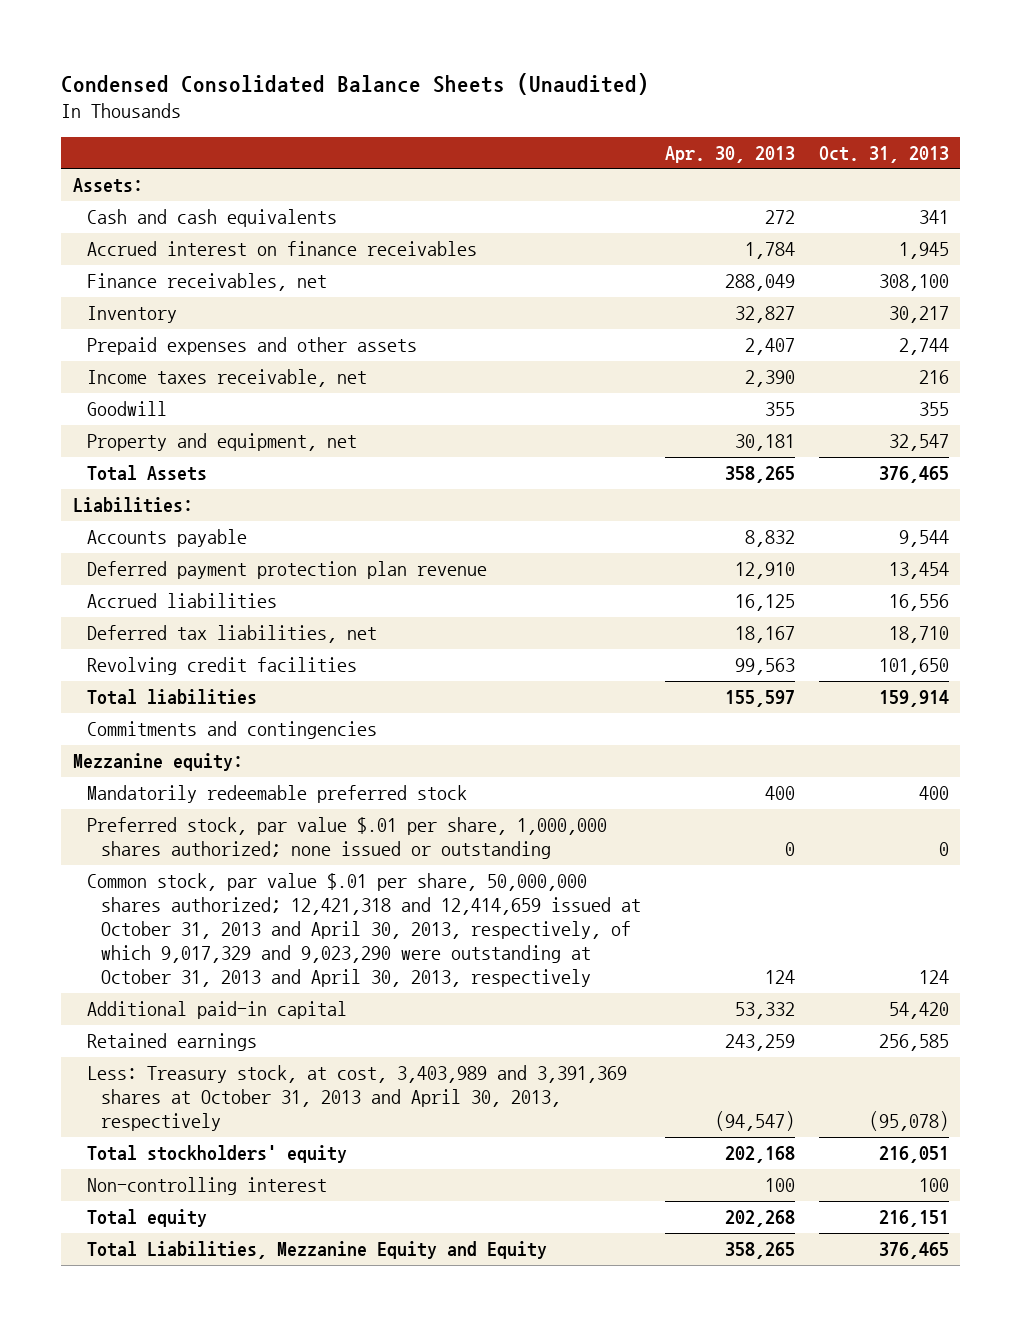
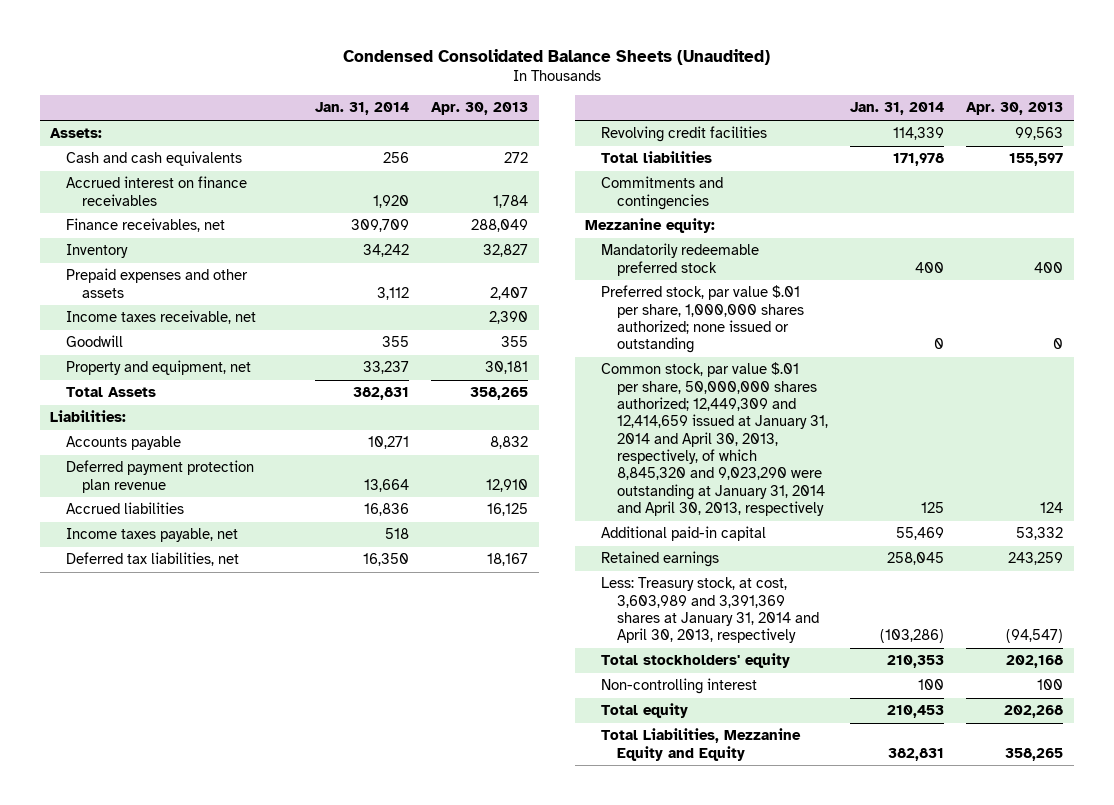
- | Apr. 30, 2013 | Oct. 31, 2013
+ | Jan. 31, 2014 | Apr. 30, 2013
+ Income taxes payable, net | 518 |
- Common stock, par value $.01 per share, 50,000,000 shares authorized; 12,421,318 and 12,414,659 issued at October 31, 2013 and April 30, 2013, respectively, of which 9,017,329 and 9,023,290 were outstanding at October 31, 2013 and April 30, 2013, respectively | 124 | 124
+ Common stock, par value $.01 per share, 50,000,000 shares authorized; 12,449,309 and 12,414,659 issued at January 31, 2014 and April 30, 2013, respectively, of which 8,845,320 and 9,023,290 were outstanding at January 31, 2014 and April 30, 2013, respectively | 125 | 124
- Less: Treasury stock, at cost, 3,403,989 and 3,391,369 shares at October 31, 2013 and April 30, 2013, respectively | (94,547) | (95,078)
+ Less: Treasury stock, at cost, 3,603,989 and 3,391,369 shares at January 31, 2014 and April 30, 2013, respectively | (103,286) | (94,547)

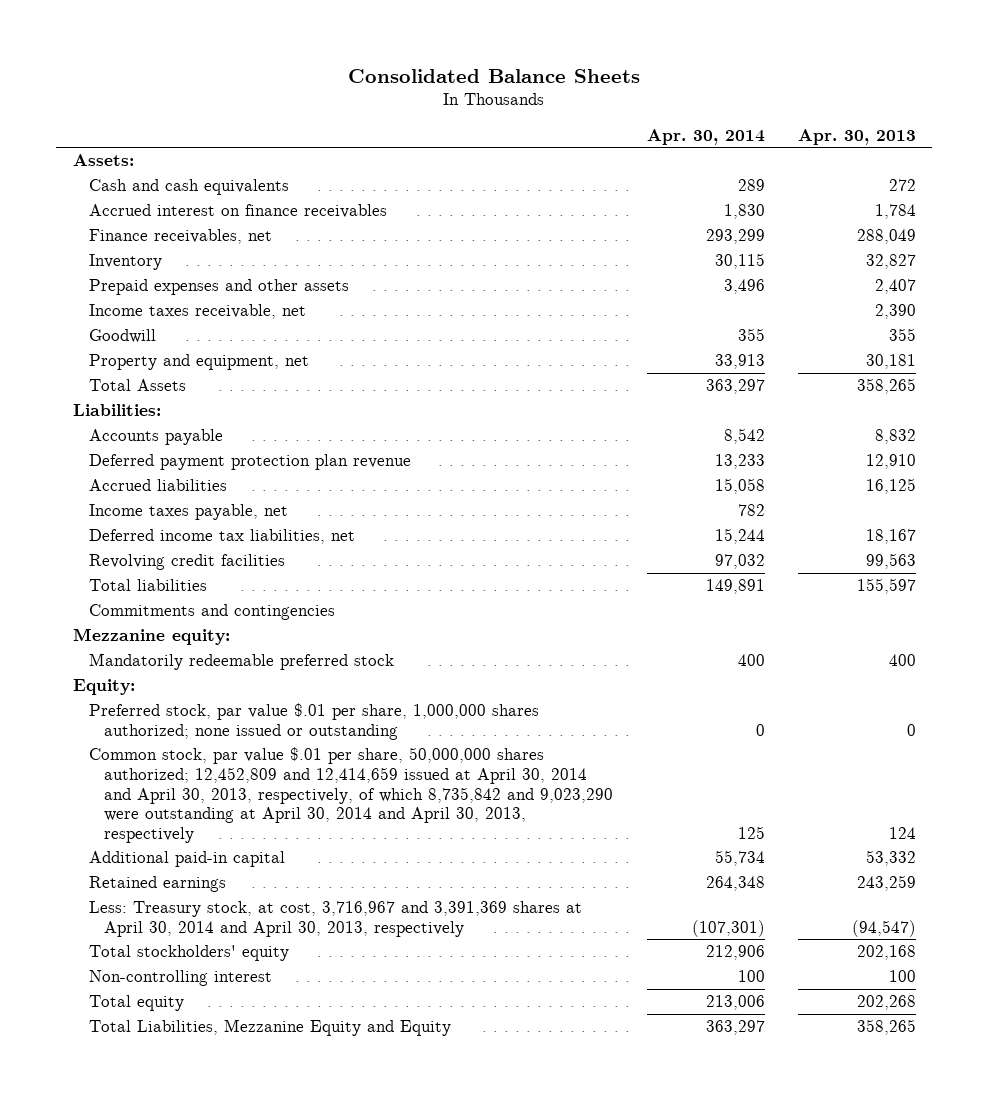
- Condensed Consolidated Balance Sheets (Unaudited)
+ Consolidated Balance Sheets
- | Jan. 31, 2014 | Apr. 30, 2013
+ | Apr. 30, 2014 | Apr. 30, 2013
- Deferred tax liabilities, net | 16,350 | 18,167
+ Deferred income tax liabilities, net | 15,244 | 18,167
+ Equity:
- Common stock, par value $.01 per share, 50,000,000 shares authorized; 12,449,309 and 12,414,659 issued at January 31, 2014 and April 30, 2013, respectively, of which 8,845,320 and 9,023,290 were outstanding at January 31, 2014 and April 30, 2013, respectively | 125 | 124
+ Common stock, par value $.01 per share, 50,000,000 shares authorized; 12,452,809 and 12,414,659 issued at April 30, 2014 and April 30, 2013, respectively, of which 8,735,842 and 9,023,290 were outstanding at April 30, 2014 and April 30, 2013, respectively | 125 | 124
- Less: Treasury stock, at cost, 3,603,989 and 3,391,369 shares at January 31, 2014 and April 30, 2013, respectively | (103,286) | (94,547)
+ Less: Treasury stock, at cost, 3,716,967 and 3,391,369 shares at April 30, 2014 and April 30, 2013, respectively | (107,301) | (94,547)

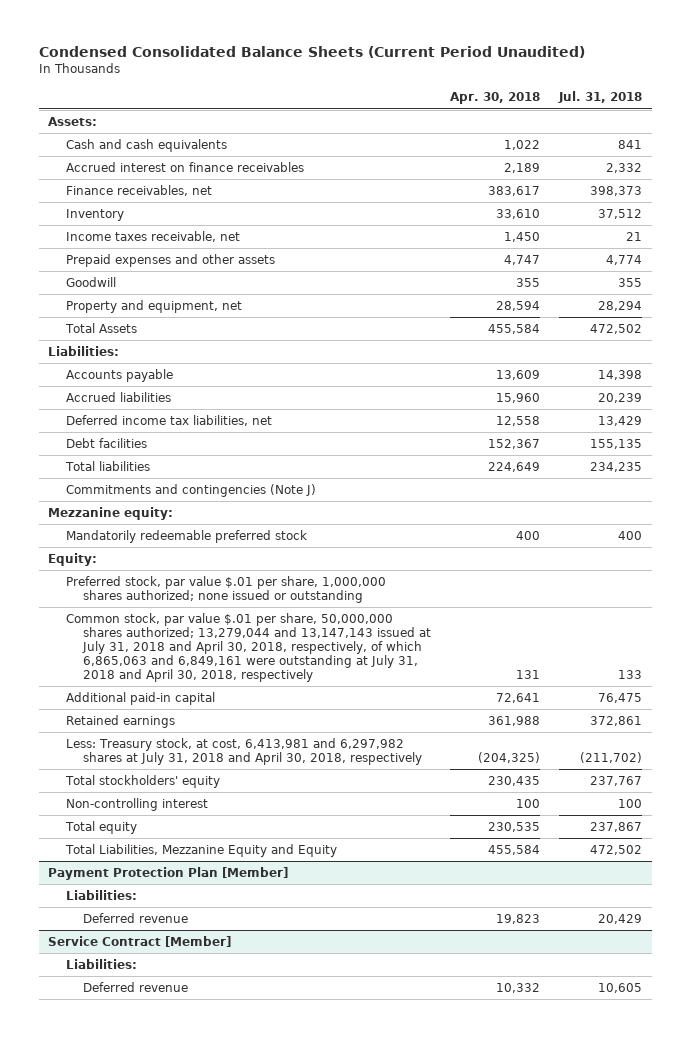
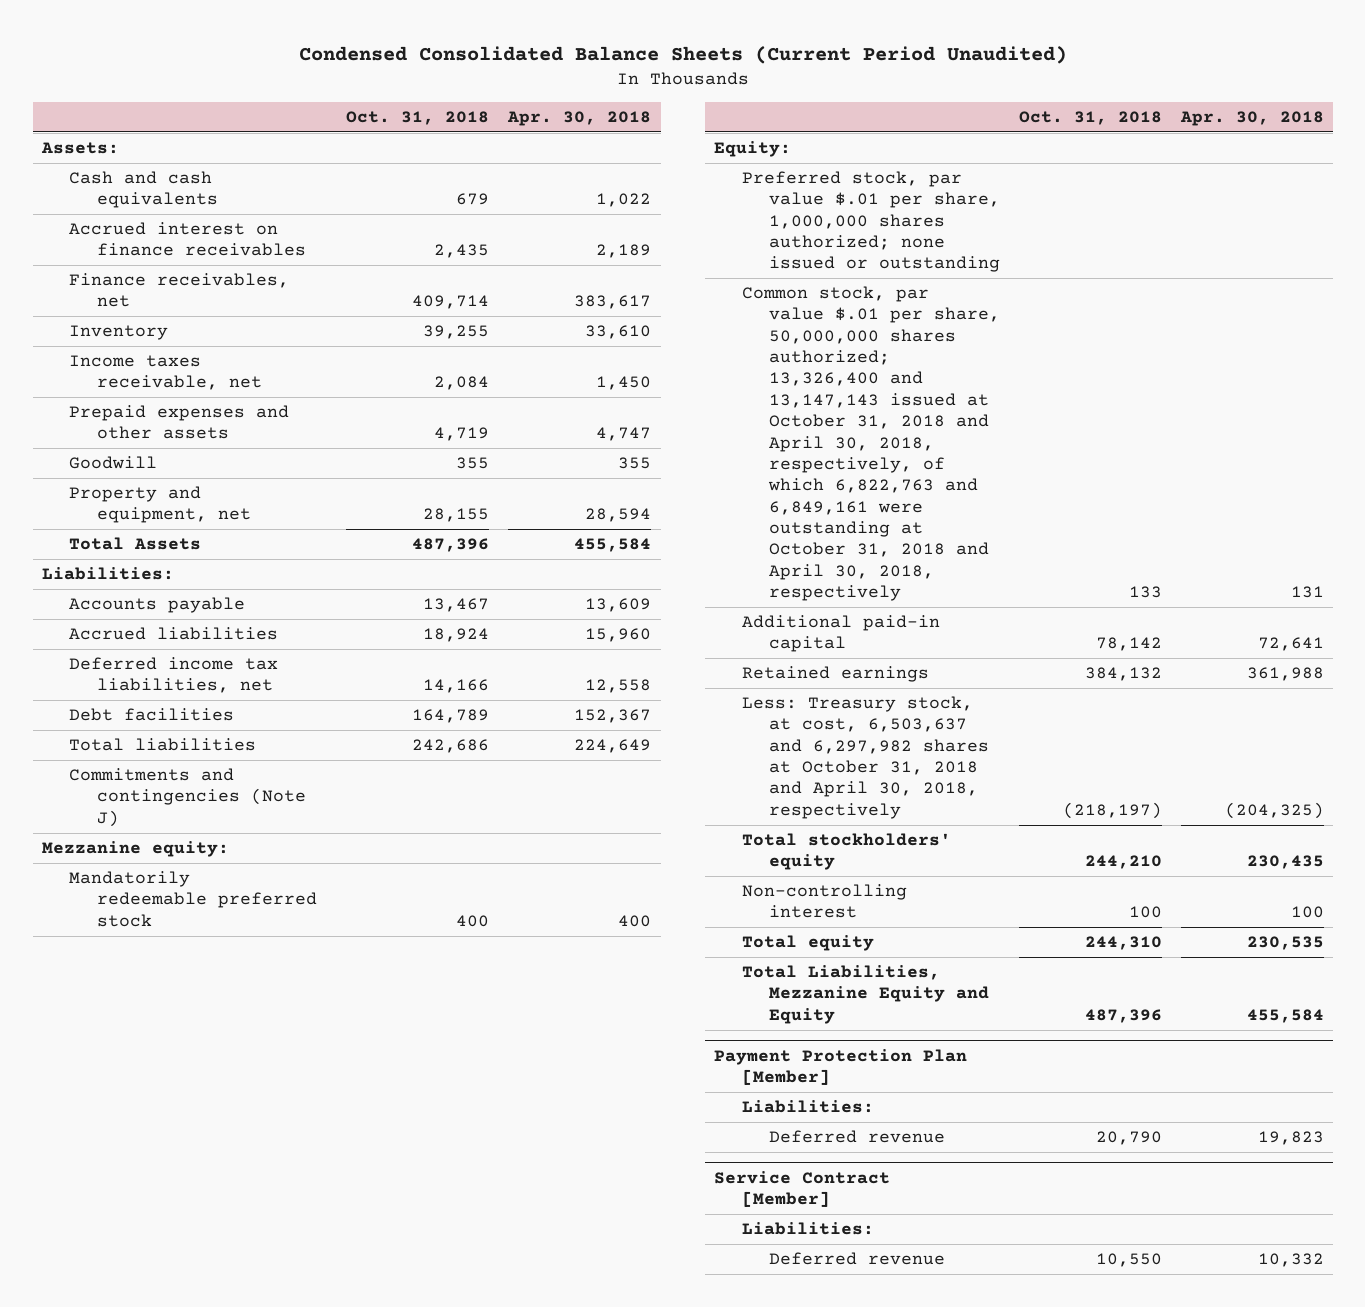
- | Apr. 30, 2018 | Jul. 31, 2018
+ | Oct. 31, 2018 | Apr. 30, 2018
- Common stock, par value $.01 per share, 50,000,000 shares authorized; 13,279,044 and 13,147,143 issued at July 31, 2018 and April 30, 2018, respectively, of which 6,865,063 and 6,849,161 were outstanding at July 31, 2018 and April 30, 2018, respectively | 131 | 133
+ Common stock, par value $.01 per share, 50,000,000 shares authorized; 13,326,400 and 13,147,143 issued at October 31, 2018 and April 30, 2018, respectively, of which 6,822,763 and 6,849,161 were outstanding at October 31, 2018 and April 30, 2018, respectively | 133 | 131
- Less: Treasury stock, at cost, 6,413,981 and 6,297,982 shares at July 31, 2018 and April 30, 2018, respectively | (204,325) | (211,702)
+ Less: Treasury stock, at cost, 6,503,637 and 6,297,982 shares at October 31, 2018 and April 30, 2018, respectively | (218,197) | (204,325)

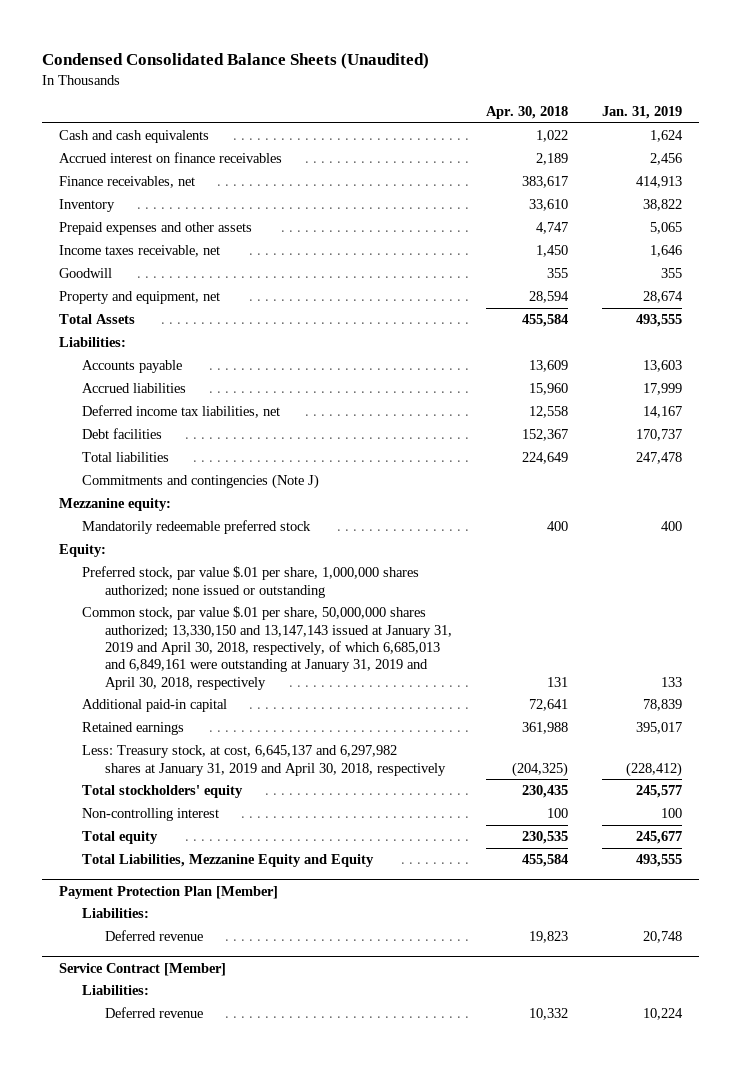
- Condensed Consolidated Balance Sheets (Current Period Unaudited)
+ Condensed Consolidated Balance Sheets (Unaudited)
- | Oct. 31, 2018 | Apr. 30, 2018
+ | Apr. 30, 2018 | Jan. 31, 2019
- Assets:
moved down: Income taxes receivable, net | 1,450 | 1,646
- Common stock, par value $.01 per share, 50,000,000 shares authorized; 13,326,400 and 13,147,143 issued at October 31, 2018 and April 30, 2018, respectively, of which 6,822,763 and 6,849,161 were outstanding at October 31, 2018 and April 30, 2018, respectively | 133 | 131
+ Common stock, par value $.01 per share, 50,000,000 shares authorized; 13,330,150 and 13,147,143 issued at January 31, 2019 and April 30, 2018, respectively, of which 6,685,013 and 6,849,161 were outstanding at January 31, 2019 and April 30, 2018, respectively | 131 | 133
- Less: Treasury stock, at cost, 6,503,637 and 6,297,982 shares at October 31, 2018 and April 30, 2018, respectively | (218,197) | (204,325)
+ Less: Treasury stock, at cost, 6,645,137 and 6,297,982 shares at January 31, 2019 and April 30, 2018, respectively | (204,325) | (228,412)

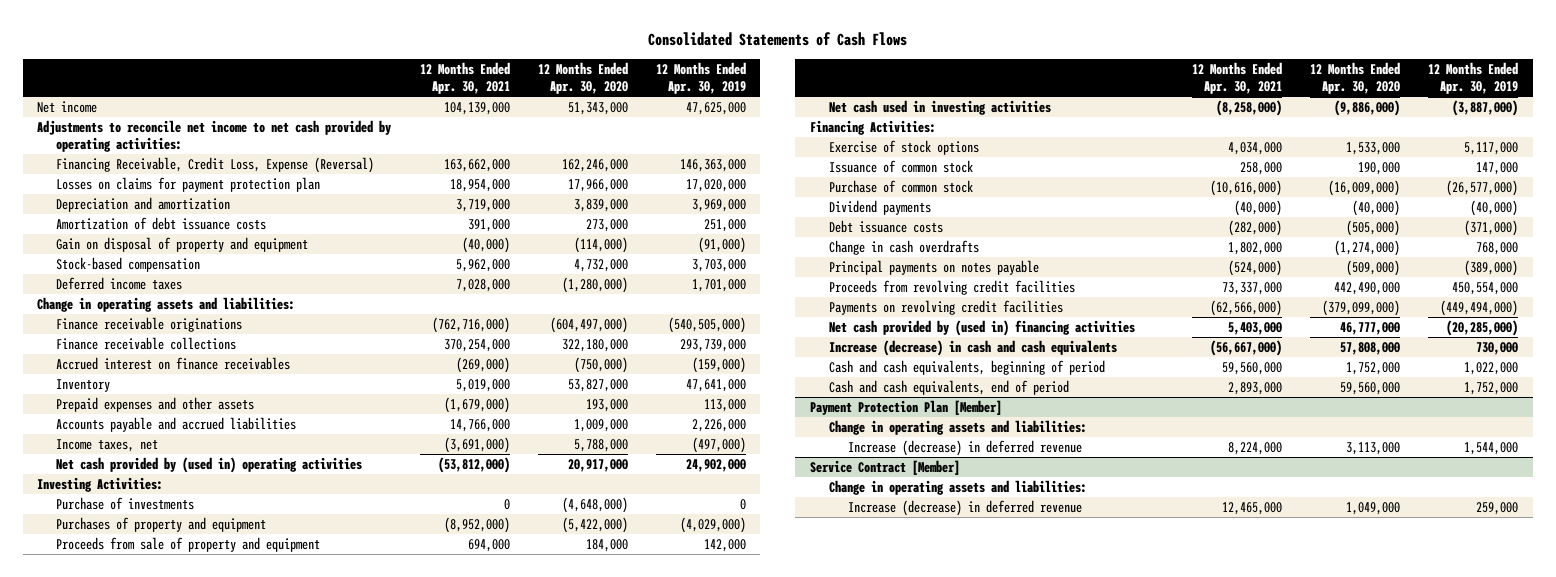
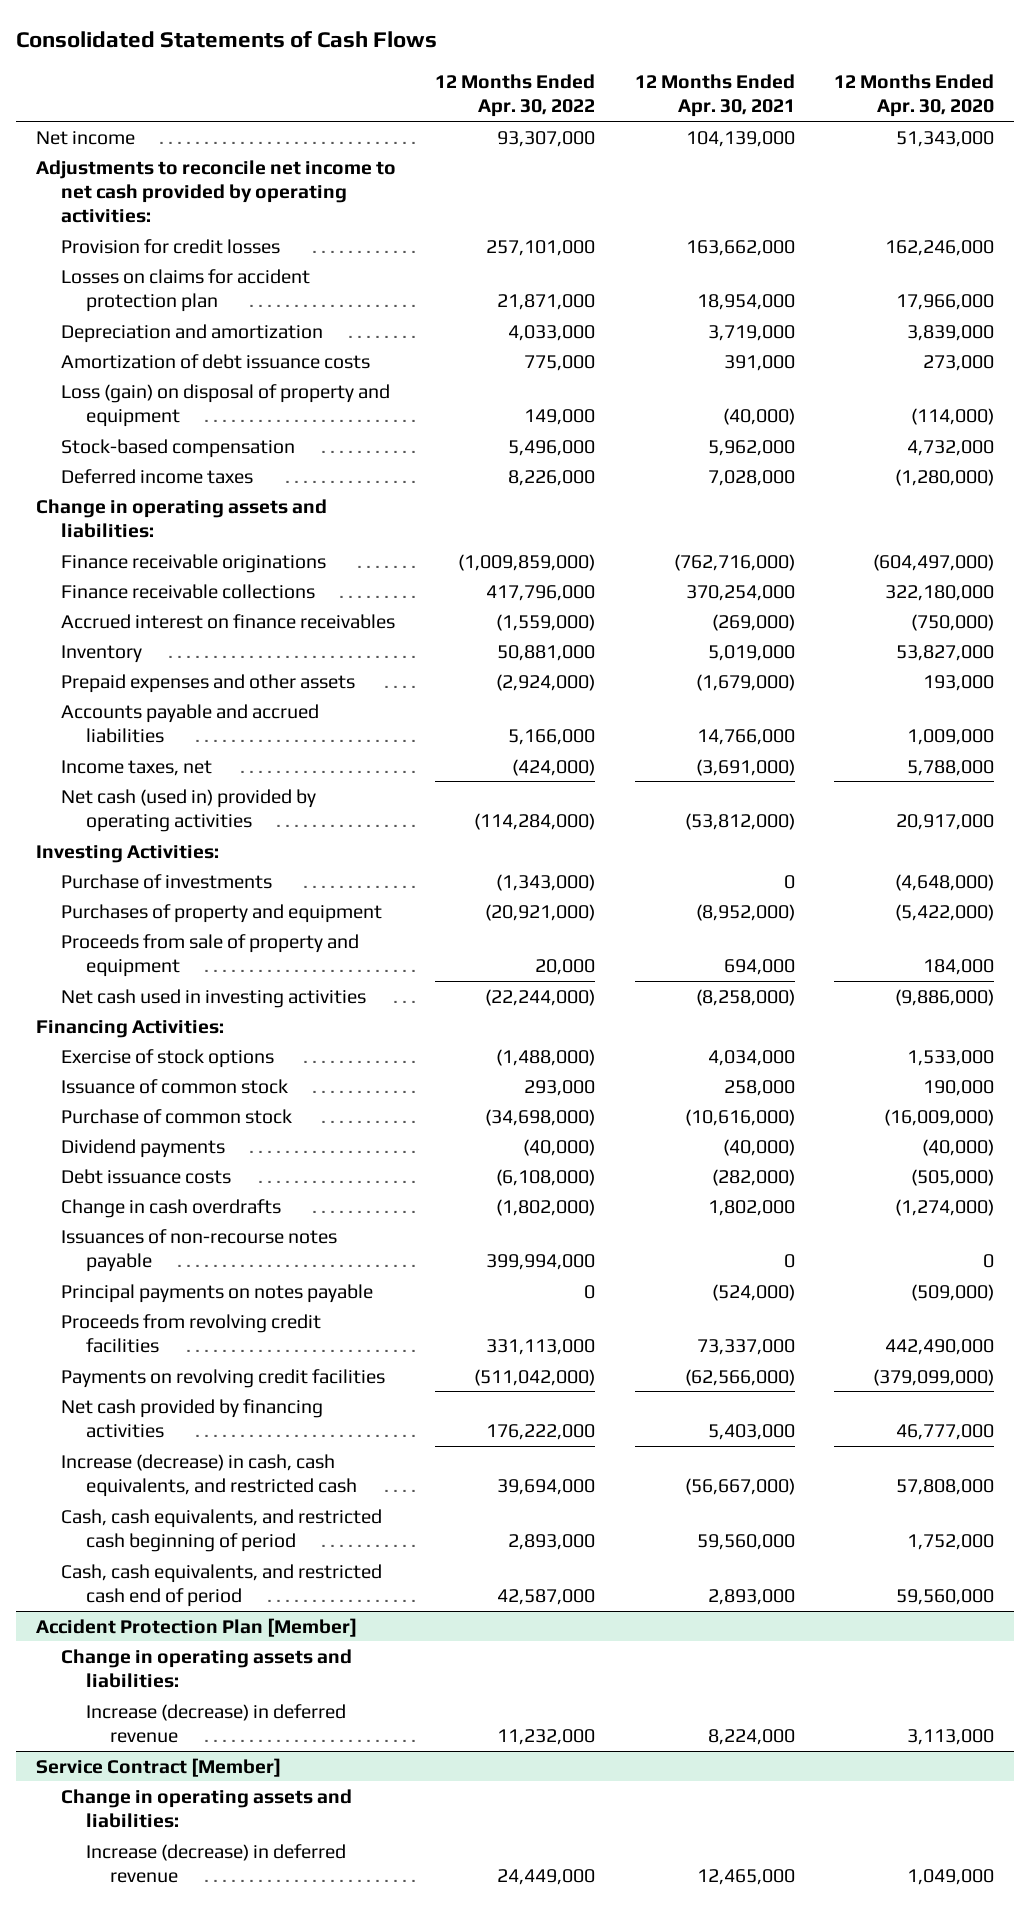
- | 12 Months Ended Apr. 30, 2021 | 12 Months Ended Apr. 30, 2020 | 12 Months Ended Apr. 30, 2019
+ | 12 Months Ended Apr. 30, 2022 | 12 Months Ended Apr. 30, 2021 | 12 Months Ended Apr. 30, 2020
- Financing Receivable, Credit Loss, Expense (Reversal) | 163,662,000 | 162,246,000 | 146,363,000
- Losses on claims for payment protection plan | 18,954,000 | 17,966,000 | 17,020,000
+ Provision for credit losses | 257,101,000 | 163,662,000 | 162,246,000
+ Losses on claims for accident protection plan | 21,871,000 | 18,954,000 | 17,966,000
- Gain on disposal of property and equipment | (40,000) | (114,000) | (91,000)
+ Loss (gain) on disposal of property and equipment | 149,000 | (40,000) | (114,000)
- Net cash provided by (used in) operating activities | (53,812,000) | 20,917,000 | 24,902,000
+ Net cash (used in) provided by operating activities | (114,284,000) | (53,812,000) | 20,917,000
+ Issuances of non-recourse notes payable | 399,994,000 | 0 | 0
- Net cash provided by (used in) financing activities | 5,403,000 | 46,777,000 | (20,285,000)
- Increase (decrease) in cash and cash equivalents | (56,667,000) | 57,808,000 | 730,000
- Cash and cash equivalents, beginning of period | 59,560,000 | 1,752,000 | 1,022,000
- Cash and cash equivalents, end of period | 2,893,000 | 59,560,000 | 1,752,000
- Payment Protection Plan [Member]
+ Net cash provided by financing activities | 176,222,000 | 5,403,000 | 46,777,000
+ Increase (decrease) in cash, cash equivalents, and restricted cash | 39,694,000 | (56,667,000) | 57,808,000
+ Cash, cash equivalents, and restricted cash beginning of period | 2,893,000 | 59,560,000 | 1,752,000
+ Cash, cash equivalents, and restricted cash end of period | 42,587,000 | 2,893,000 | 59,560,000
+ Accident Protection Plan [Member]

